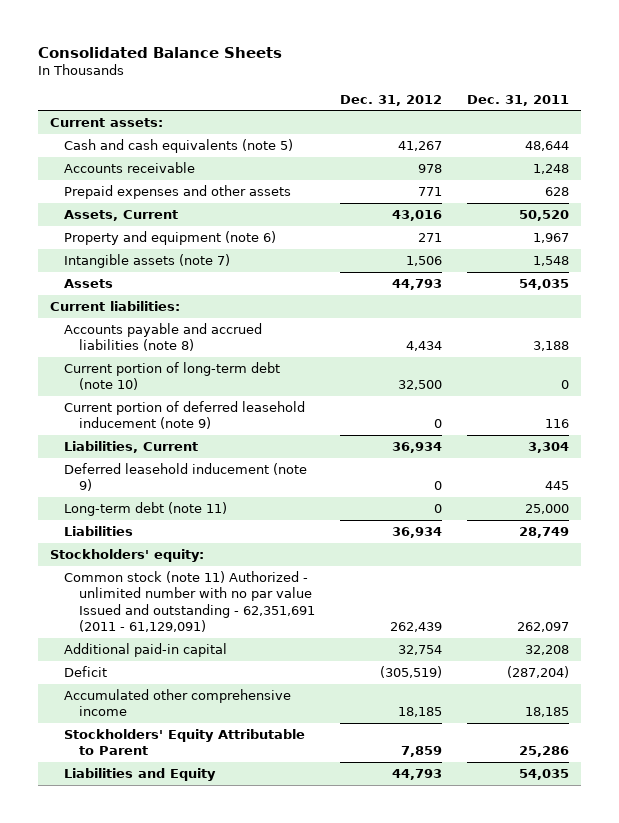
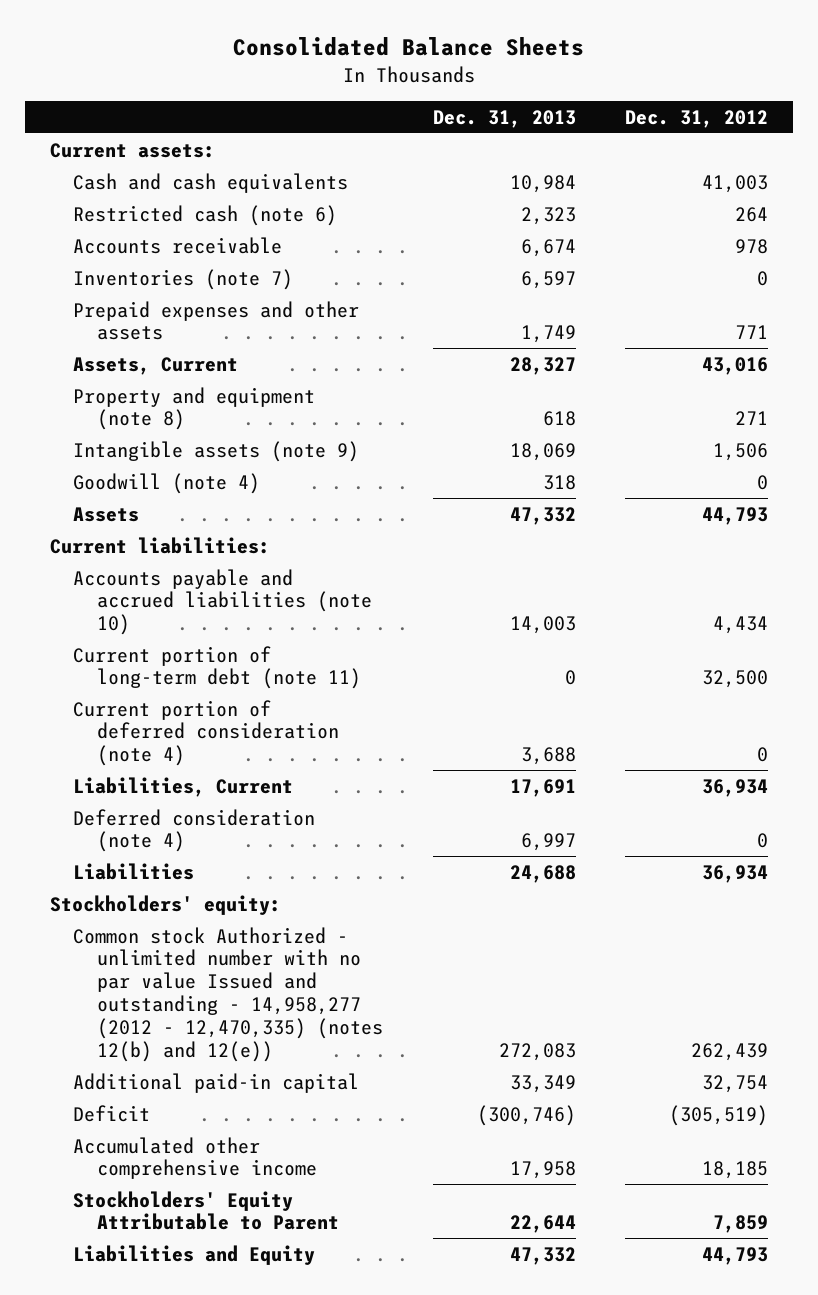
- | Dec. 31, 2012 | Dec. 31, 2011
+ | Dec. 31, 2013 | Dec. 31, 2012
- Cash and cash equivalents (note 5) | 41,267 | 48,644
+ Cash and cash equivalents | 10,984 | 41,003
+ Restricted cash (note 6) | 2,323 | 264
+ Inventories (note 7) | 6,597 | 0
- Property and equipment (note 6) | 271 | 1,967
- Intangible assets (note 7) | 1,506 | 1,548
+ Property and equipment (note 8) | 618 | 271
+ Intangible assets (note 9) | 18,069 | 1,506
+ Goodwill (note 4) | 318 | 0
- Accounts payable and accrued liabilities (note 8) | 4,434 | 3,188
- Current portion of long-term debt (note 10) | 32,500 | 0
- Current portion of deferred leasehold inducement (note 9) | 0 | 116
+ Accounts payable and accrued liabilities (note 10) | 14,003 | 4,434
+ Current portion of long-term debt (note 11) | 0 | 32,500
+ Current portion of deferred consideration (note 4) | 3,688 | 0
- Deferred leasehold inducement (note 9) | 0 | 445
- Long-term debt (note 11) | 0 | 25,000
+ Deferred consideration (note 4) | 6,997 | 0
- Common stock (note 11) Authorized - unlimited number with no par value Issued and outstanding - 62,351,691 (2011 - 61,129,091) | 262,439 | 262,097
+ Common stock Authorized - unlimited number with no par value Issued and outstanding - 14,958,277 (2012 - 12,470,335) (notes 12(b) and 12(e)) | 272,083 | 262,439

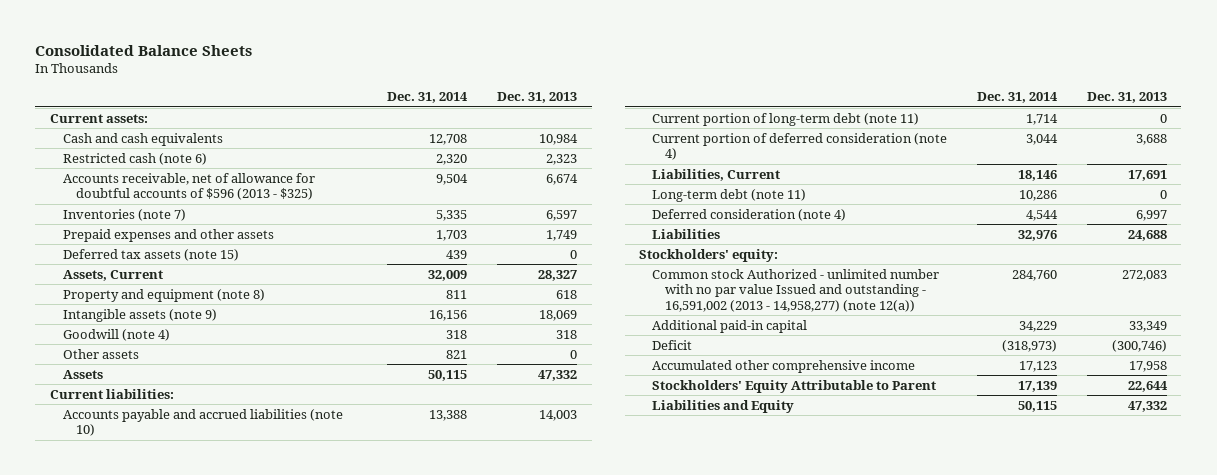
- | Dec. 31, 2013 | Dec. 31, 2012
+ | Dec. 31, 2014 | Dec. 31, 2013
- Accounts receivable | 6,674 | 978
+ Accounts receivable, net of allowance for doubtful accounts of $596 (2013 - $325) | 9,504 | 6,674
+ Deferred tax assets (note 15) | 439 | 0
+ Other assets | 821 | 0
+ Long-term debt (note 11) | 10,286 | 0
- Common stock Authorized - unlimited number with no par value Issued and outstanding - 14,958,277 (2012 - 12,470,335) (notes 12(b) and 12(e)) | 272,083 | 262,439
+ Common stock Authorized - unlimited number with no par value Issued and outstanding - 16,591,002 (2013 - 14,958,277) (note 12(a)) | 284,760 | 272,083

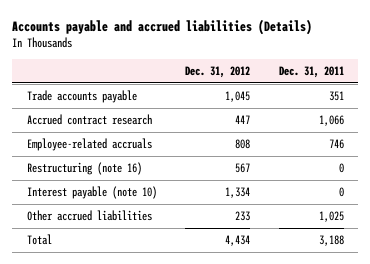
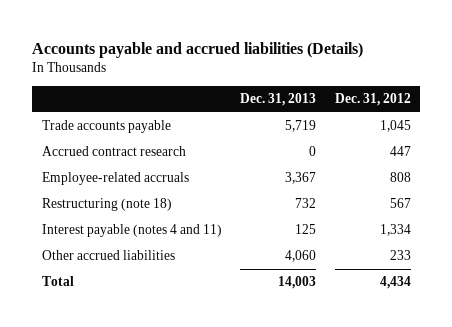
- | Dec. 31, 2012 | Dec. 31, 2011
+ | Dec. 31, 2013 | Dec. 31, 2012
- Restructuring (note 16) | 567 | 0
- Interest payable (note 10) | 1,334 | 0
+ Restructuring (note 18) | 732 | 567
+ Interest payable (notes 4 and 11) | 125 | 1,334

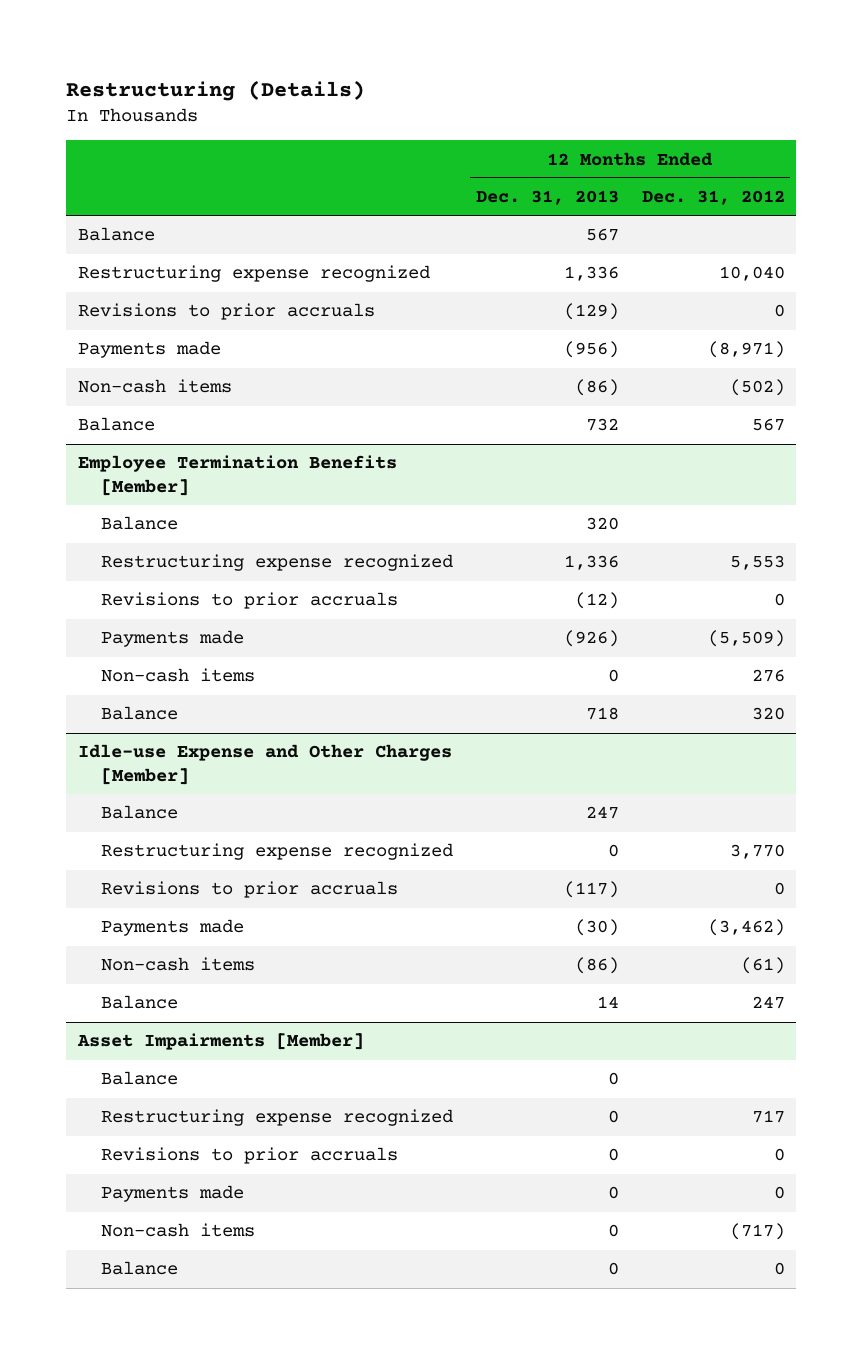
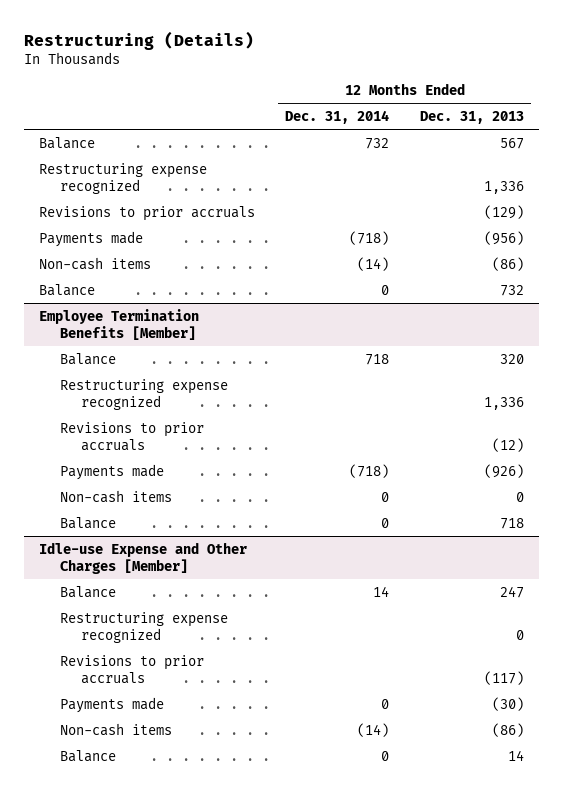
- | 12 Months Ended Dec. 31, 2013 | 12 Months Ended Dec. 31, 2012
+ | 12 Months Ended Dec. 31, 2014 | 12 Months Ended Dec. 31, 2013
- Asset Impairments [Member]
- Balance | 0 |
- Restructuring expense recognized | 0 | 717
- Revisions to prior accruals | 0 | 0
- Payments made | 0 | 0
- Non-cash items | 0 | (717)
- Balance | 0 | 0

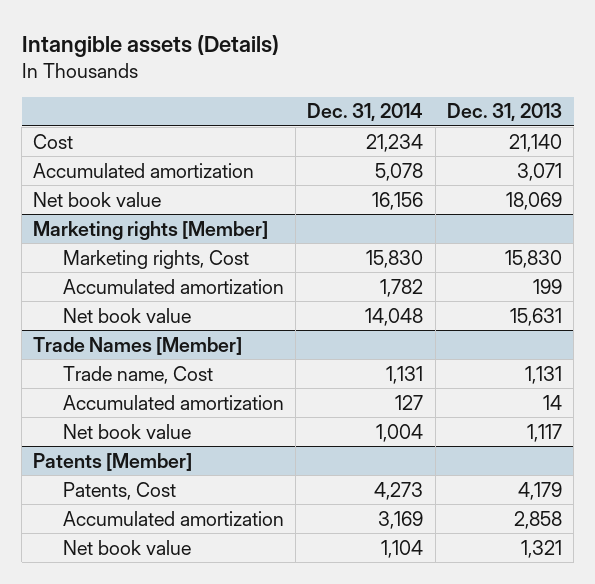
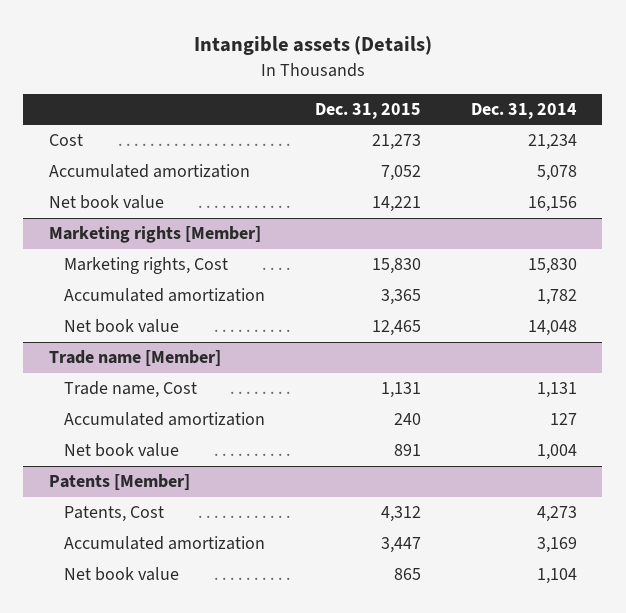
- | Dec. 31, 2014 | Dec. 31, 2013
+ | Dec. 31, 2015 | Dec. 31, 2014
- Trade Names [Member]
+ Trade name [Member]

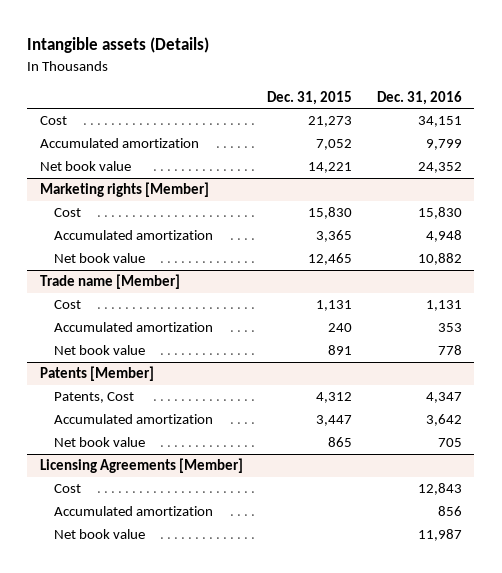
- | Dec. 31, 2015 | Dec. 31, 2014
+ | Dec. 31, 2015 | Dec. 31, 2016
@ Marketing rights [Member]
- Marketing rights, Cost | 15,830 | 15,830
+ Cost | 15,830 | 15,830
@ Trade name [Member]
- Trade name, Cost | 1,131 | 1,131
+ Cost | 1,131 | 1,131
+ Licensing Agreements [Member]
+ Cost | | 12,843
+ Accumulated amortization | | 856
+ Net book value | | 11,987

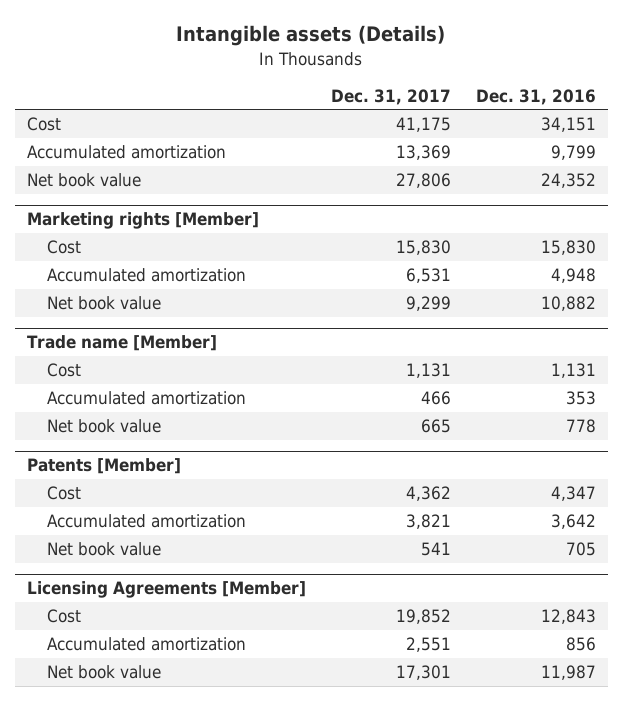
- | Dec. 31, 2015 | Dec. 31, 2016
+ | Dec. 31, 2017 | Dec. 31, 2016
@ Patents [Member]
- Patents, Cost | 4,312 | 4,347
+ Cost | 4,362 | 4,347

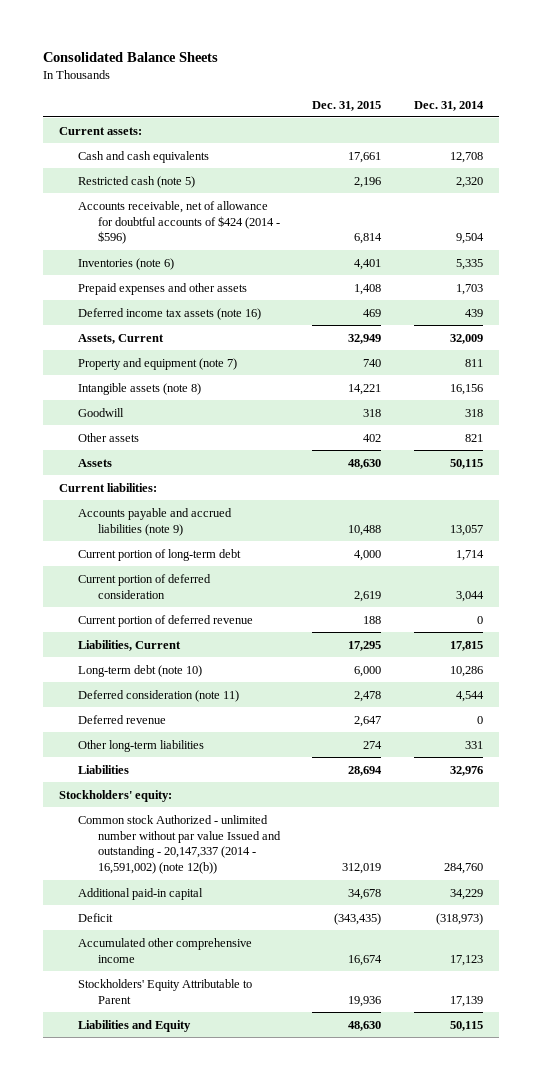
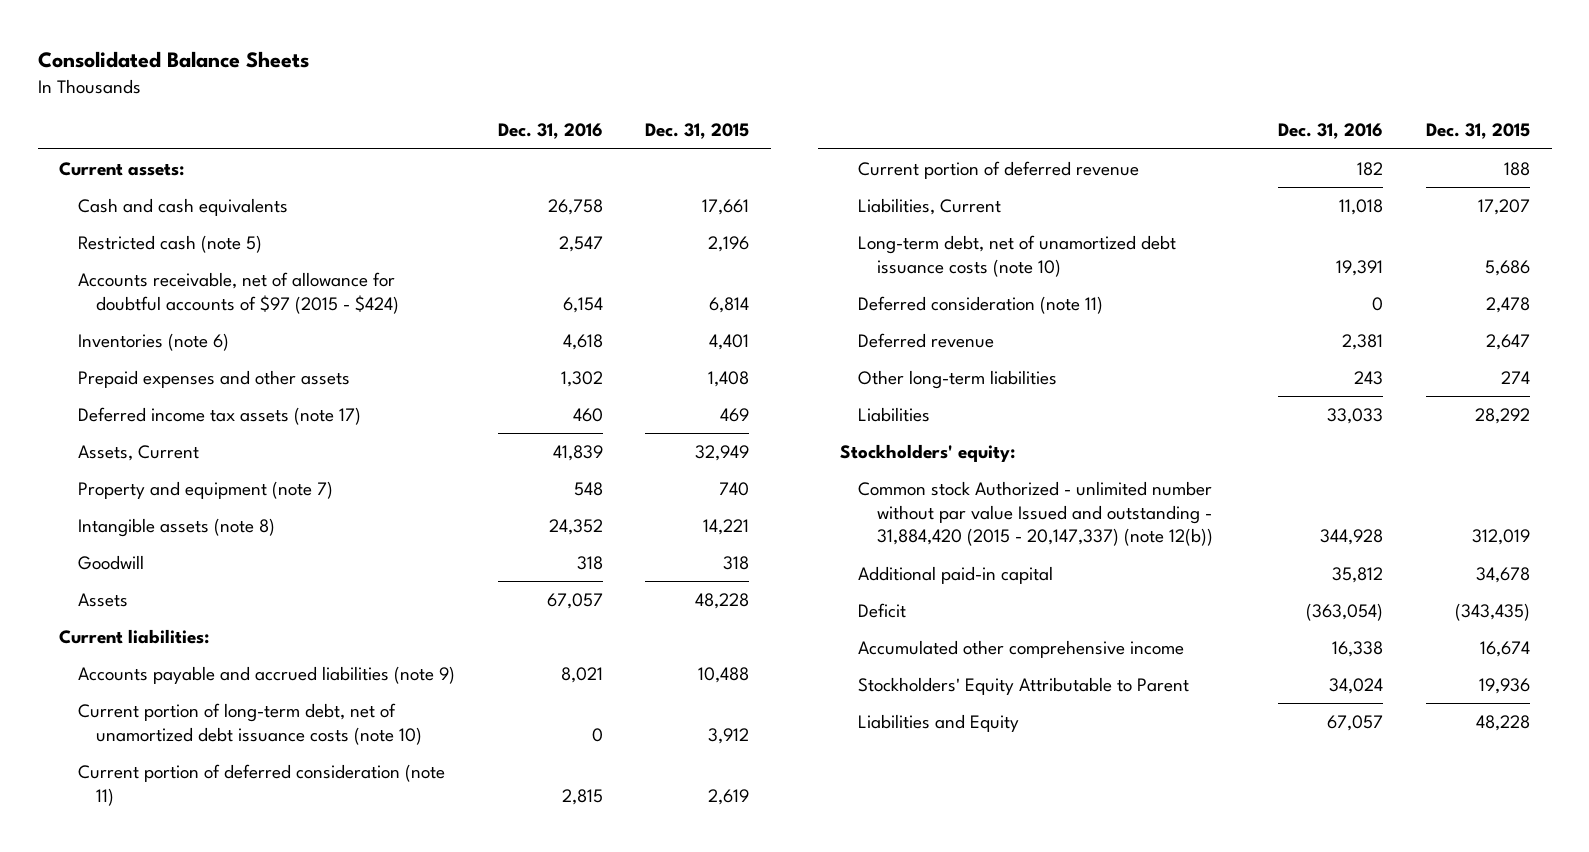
- | Dec. 31, 2015 | Dec. 31, 2014
+ | Dec. 31, 2016 | Dec. 31, 2015
- Accounts receivable, net of allowance for doubtful accounts of $424 (2014 - $596) | 6,814 | 9,504
+ Accounts receivable, net of allowance for doubtful accounts of $97 (2015 - $424) | 6,154 | 6,814
- Deferred income tax assets (note 16) | 469 | 439
+ Deferred income tax assets (note 17) | 460 | 469
- Other assets | 402 | 821
- Assets | 48,630 | 50,115
+ Assets | 67,057 | 48,228
- Current portion of long-term debt | 4,000 | 1,714
- Current portion of deferred consideration | 2,619 | 3,044
+ Current portion of long-term debt, net of unamortized debt issuance costs (note 10) | 0 | 3,912
+ Current portion of deferred consideration (note 11) | 2,815 | 2,619
- Liabilities, Current | 17,295 | 17,815
- Long-term debt (note 10) | 6,000 | 10,286
+ Liabilities, Current | 11,018 | 17,207
+ Long-term debt, net of unamortized debt issuance costs (note 10) | 19,391 | 5,686
- Liabilities | 28,694 | 32,976
+ Liabilities | 33,033 | 28,292
- Common stock Authorized - unlimited number without par value Issued and outstanding - 20,147,337 (2014 - 16,591,002) (note 12(b)) | 312,019 | 284,760
+ Common stock Authorized - unlimited number without par value Issued and outstanding - 31,884,420 (2015 - 20,147,337) (note 12(b)) | 344,928 | 312,019
- Liabilities and Equity | 48,630 | 50,115
+ Liabilities and Equity | 67,057 | 48,228

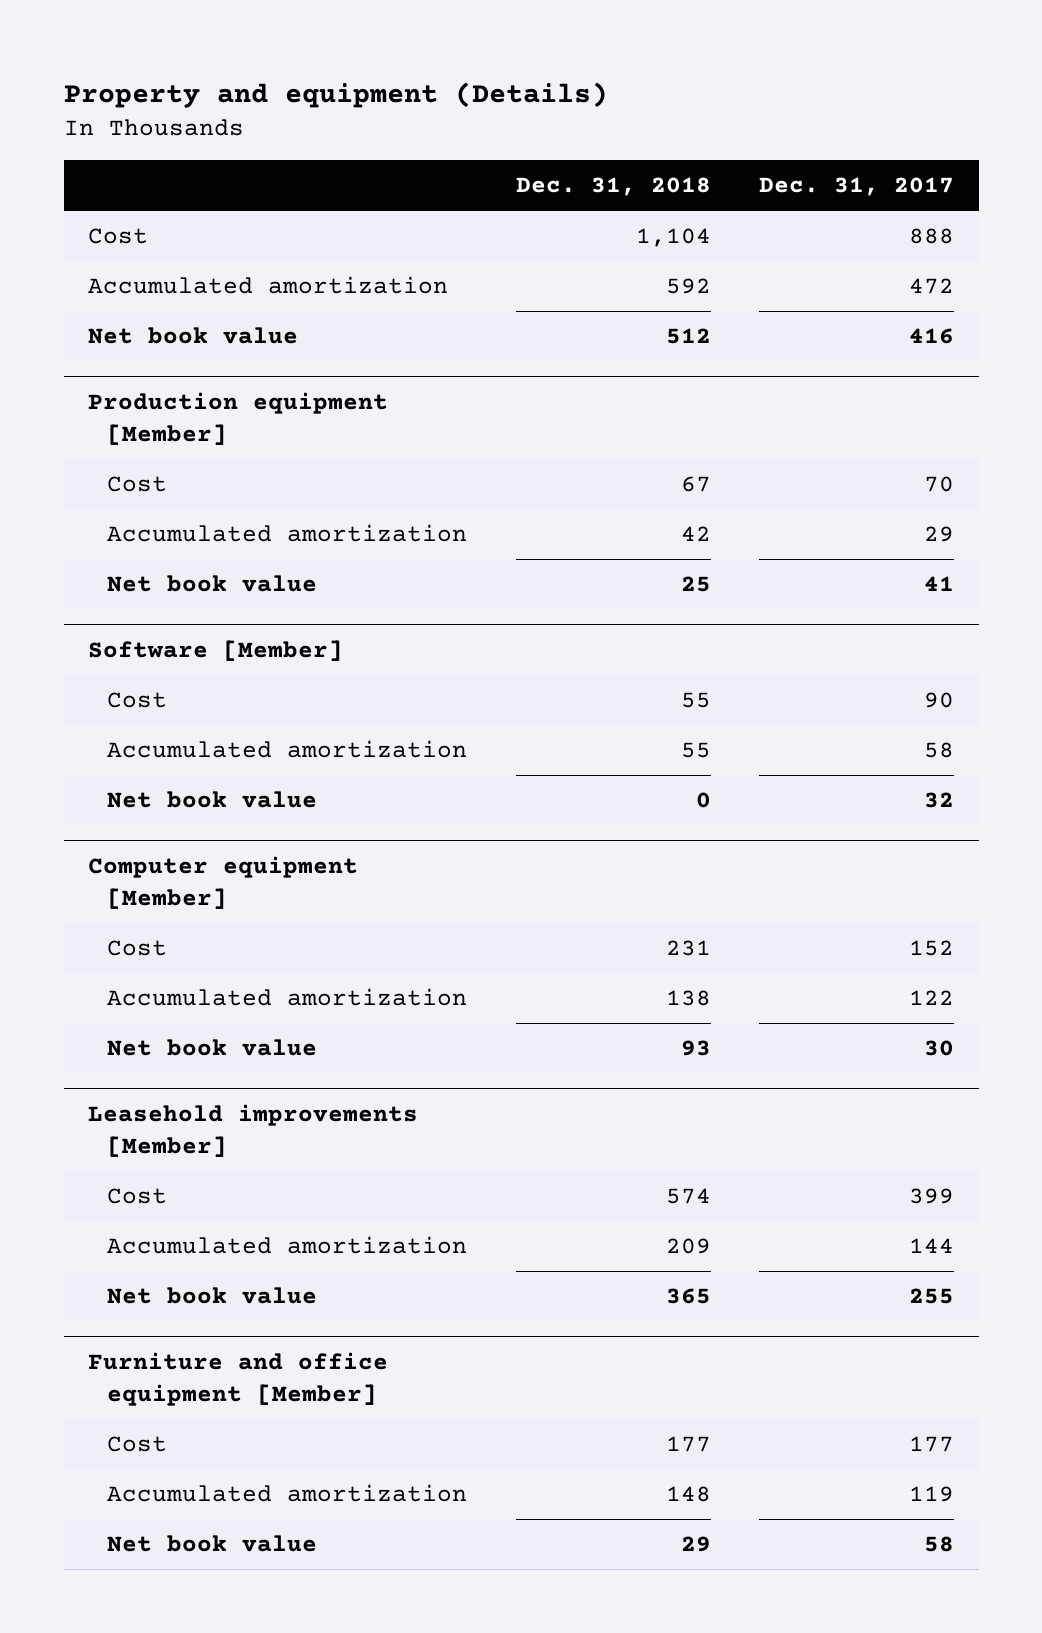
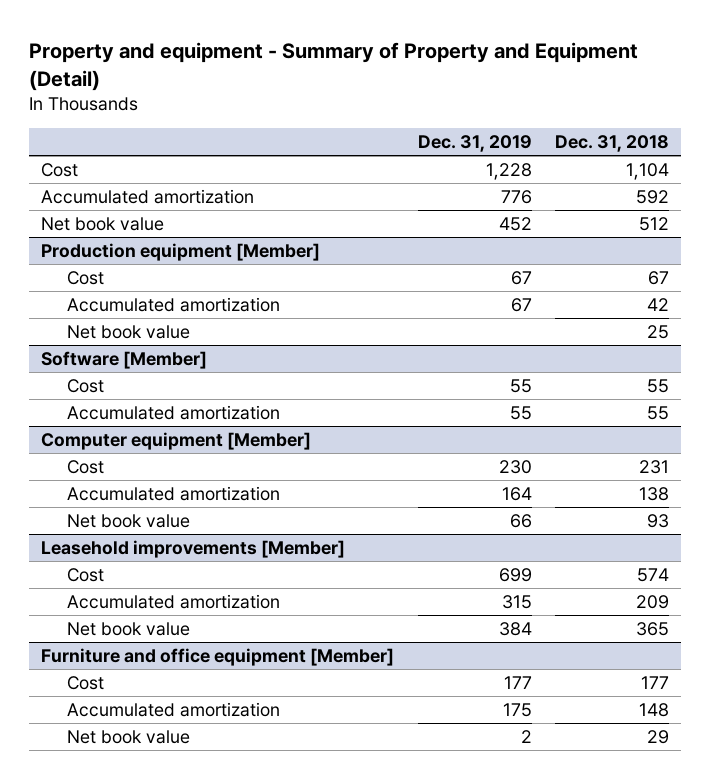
- Property and equipment (Details)
+ Property and equipment - Summary of Property and Equipment (Detail)
- | Dec. 31, 2018 | Dec. 31, 2017
+ | Dec. 31, 2019 | Dec. 31, 2018
@ Software [Member]
- Net book value | 0 | 32

